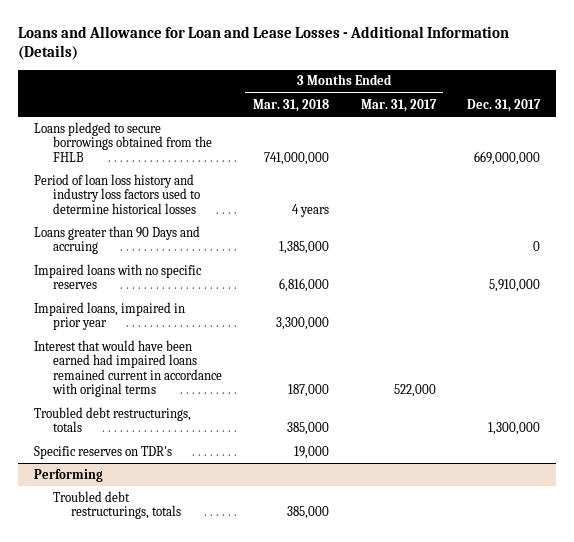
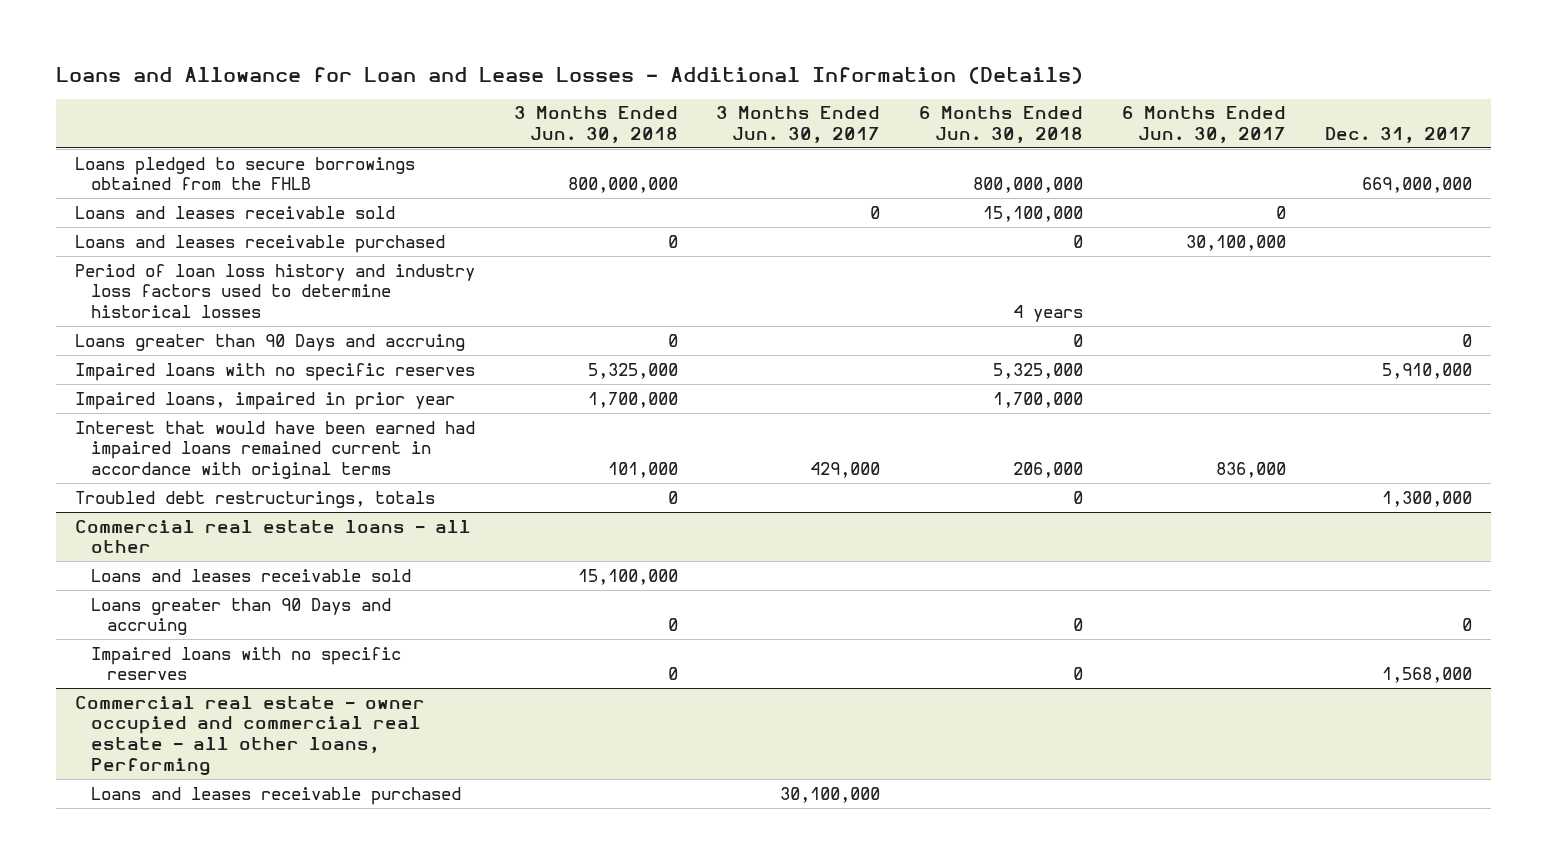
- | 3 Months Ended Mar. 31, 2018 | 3 Months Ended Mar. 31, 2017 | Dec. 31, 2017
+ | 3 Months Ended Jun. 30, 2018 | 3 Months Ended Jun. 30, 2017 | 6 Months Ended Jun. 30, 2018 | 6 Months Ended Jun. 30, 2017 | Dec. 31, 2017
+ Loans and leases receivable sold | | 0 | 15,100,000 | 0 |
+ Loans and leases receivable purchased | 0 | | 0 | 30,100,000 |
- Specific reserves on TDR's | 19,000 | |
- Performing
- Troubled debt restructurings, totals | 385,000 | |
+ Commercial real estate loans - all other
+ Loans and leases receivable sold | 15,100,000 | | | |
+ Loans greater than 90 Days and accruing | 0 | | 0 | | 0
+ Impaired loans with no specific reserves | 0 | | 0 | | 1,568,000
+ Commercial real estate - owner occupied and commercial real estate - all other loans, Performing
+ Loans and leases receivable purchased | | 30,100,000 | | |

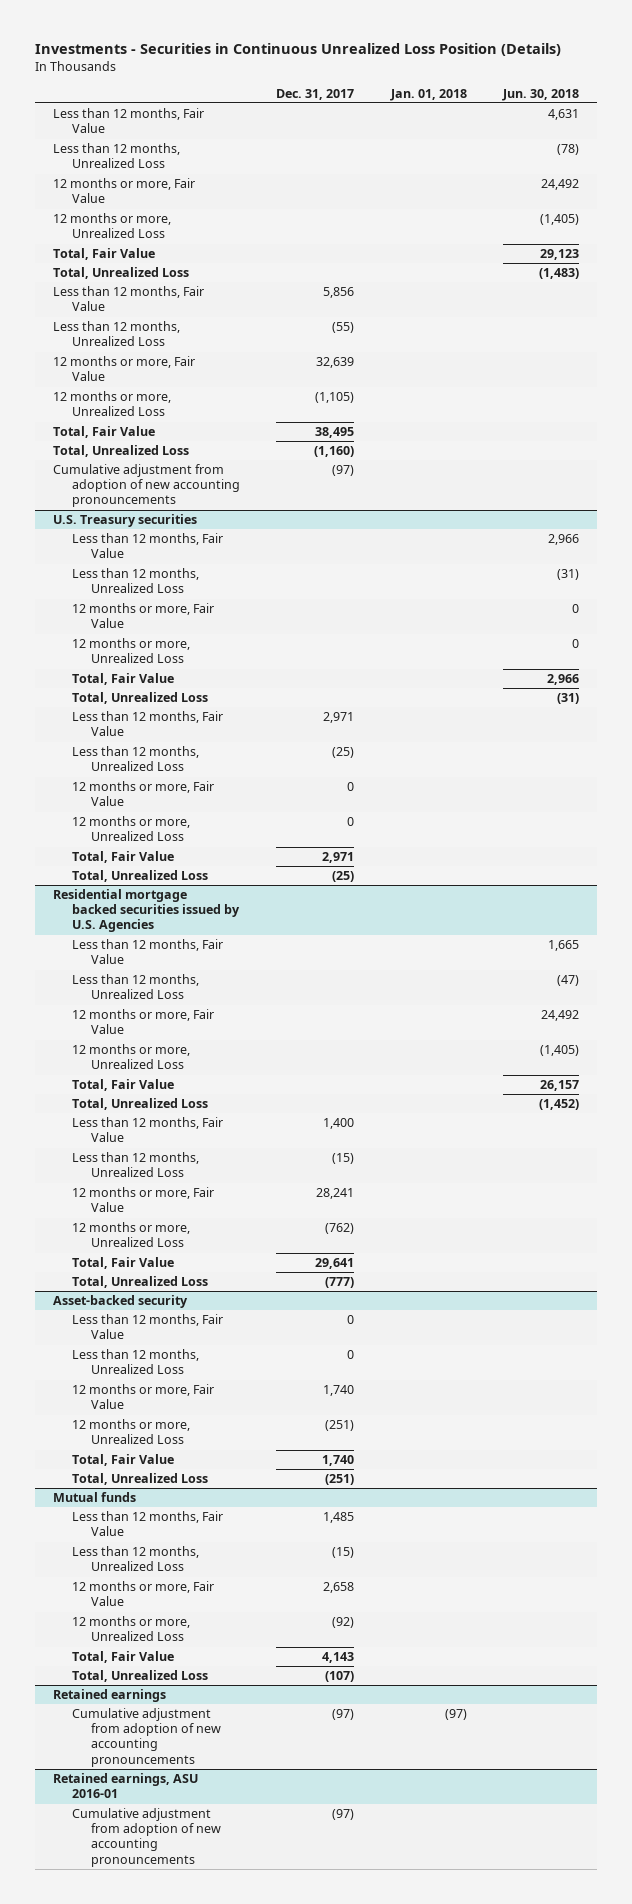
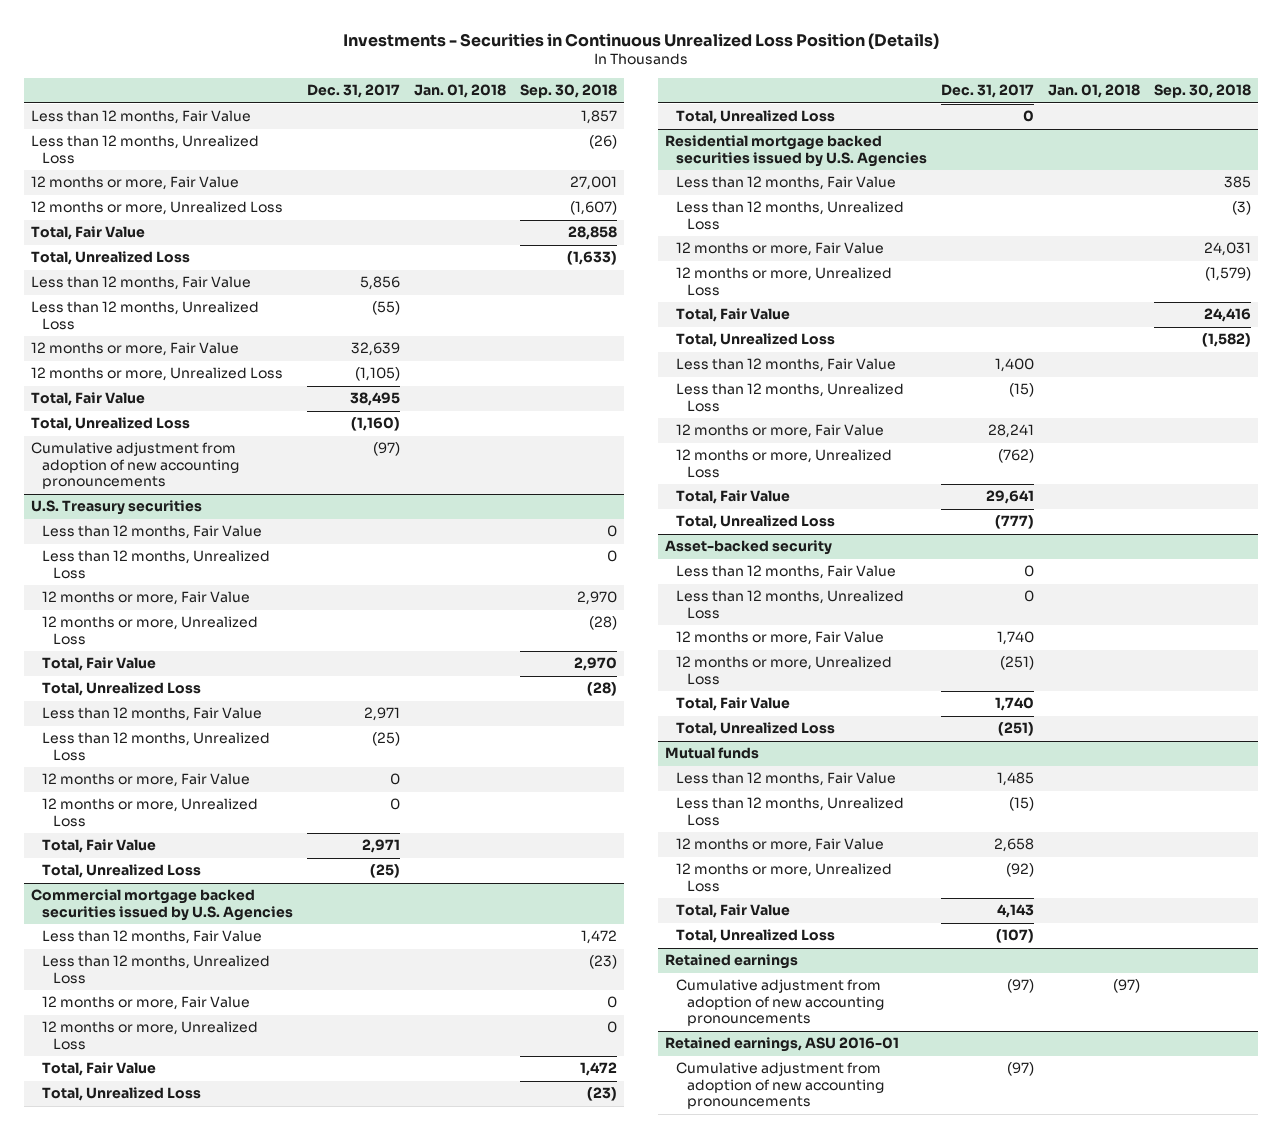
- | Dec. 31, 2017 | Jan. 01, 2018 | Jun. 30, 2018
+ | Dec. 31, 2017 | Jan. 01, 2018 | Sep. 30, 2018
+ Commercial mortgage backed securities issued by U.S. Agencies
+ Less than 12 months, Fair Value | | | 1,472
+ Less than 12 months, Unrealized Loss | | | (23)
+ 12 months or more, Fair Value | | | 0
+ 12 months or more, Unrealized Loss | | | 0
+ Total, Fair Value | | | 1,472
+ Total, Unrealized Loss | | | (23)
+ Total, Unrealized Loss | 0 | |

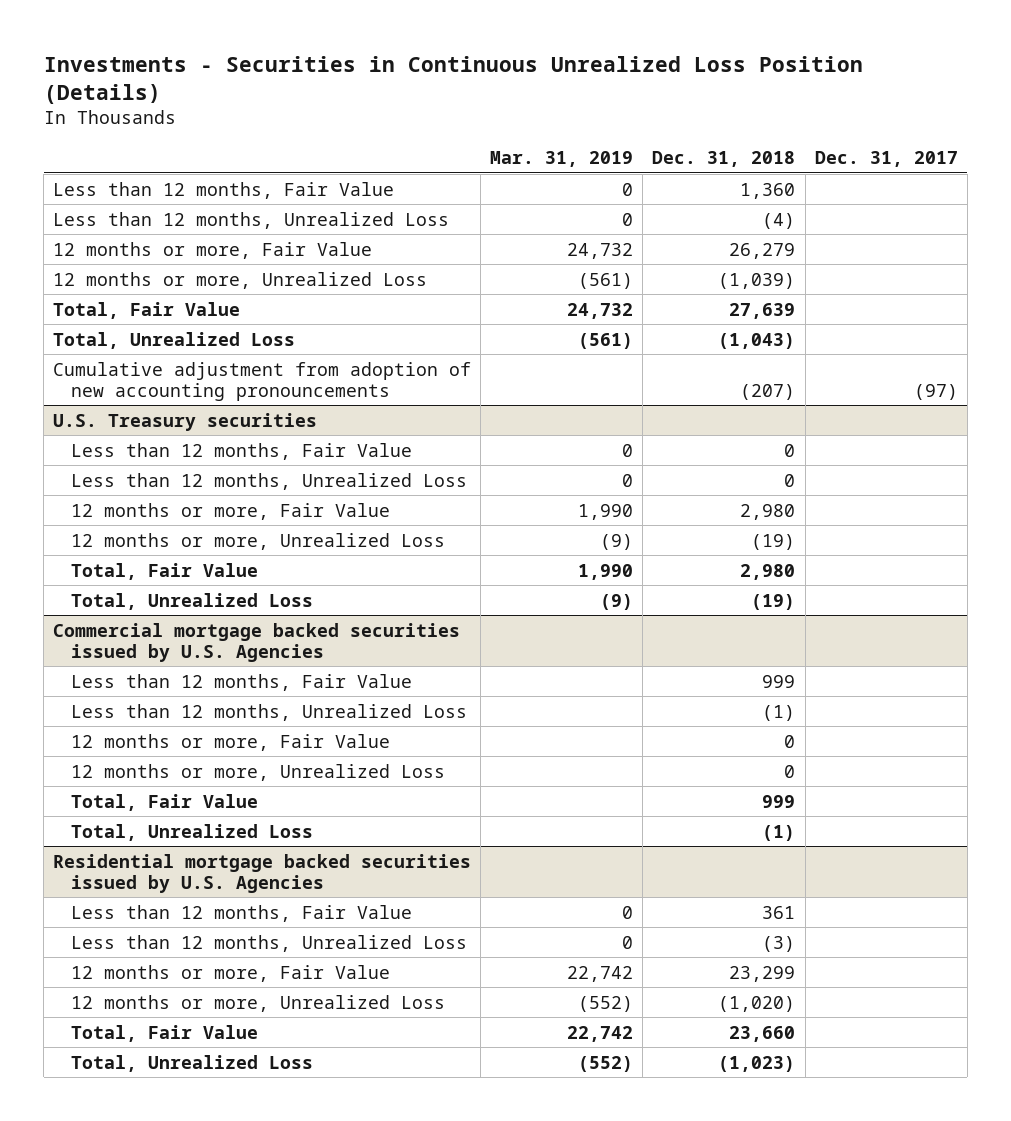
- | Dec. 31, 2017 | Jan. 01, 2018 | Sep. 30, 2018
+ | Mar. 31, 2019 | Dec. 31, 2018 | Dec. 31, 2017
- Less than 12 months, Fair Value | 5,856 | |
- Less than 12 months, Unrealized Loss | (55) | |
- 12 months or more, Fair Value | 32,639 | |
- 12 months or more, Unrealized Loss | (1,105) | |
- Total, Fair Value | 38,495 | |
- Total, Unrealized Loss | (1,160) | |
@ U.S. Treasury securities
- Less than 12 months, Fair Value | 2,971 | |
- Less than 12 months, Unrealized Loss | (25) | |
- 12 months or more, Fair Value | 0 | |
- 12 months or more, Unrealized Loss | 0 | |
- Total, Fair Value | 2,971 | |
- Total, Unrealized Loss | (25) | |
@ Commercial mortgage backed securities issued by U.S. Agencies
- Total, Unrealized Loss | 0 | |
@ Residential mortgage backed securities issued by U.S. Agencies
- Less than 12 months, Fair Value | 1,400 | |
- Less than 12 months, Unrealized Loss | (15) | |
- 12 months or more, Fair Value | 28,241 | |
- 12 months or more, Unrealized Loss | (762) | |
- Total, Fair Value | 29,641 | |
- Total, Unrealized Loss | (777) | |
- Asset-backed security
- Less than 12 months, Fair Value | 0 | |
- Less than 12 months, Unrealized Loss | 0 | |
- 12 months or more, Fair Value | 1,740 | |
- 12 months or more, Unrealized Loss | (251) | |
- Total, Fair Value | 1,740 | |
- Total, Unrealized Loss | (251) | |
- Mutual funds
- Less than 12 months, Fair Value | 1,485 | |
- Less than 12 months, Unrealized Loss | (15) | |
- 12 months or more, Fair Value | 2,658 | |
- 12 months or more, Unrealized Loss | (92) | |
- Total, Fair Value | 4,143 | |
- Total, Unrealized Loss | (107) | |
- Retained earnings
- Cumulative adjustment from adoption of new accounting pronouncements | (97) | (97) |
- Retained earnings, ASU 2016-01
- Cumulative adjustment from adoption of new accounting pronouncements | (97) | |

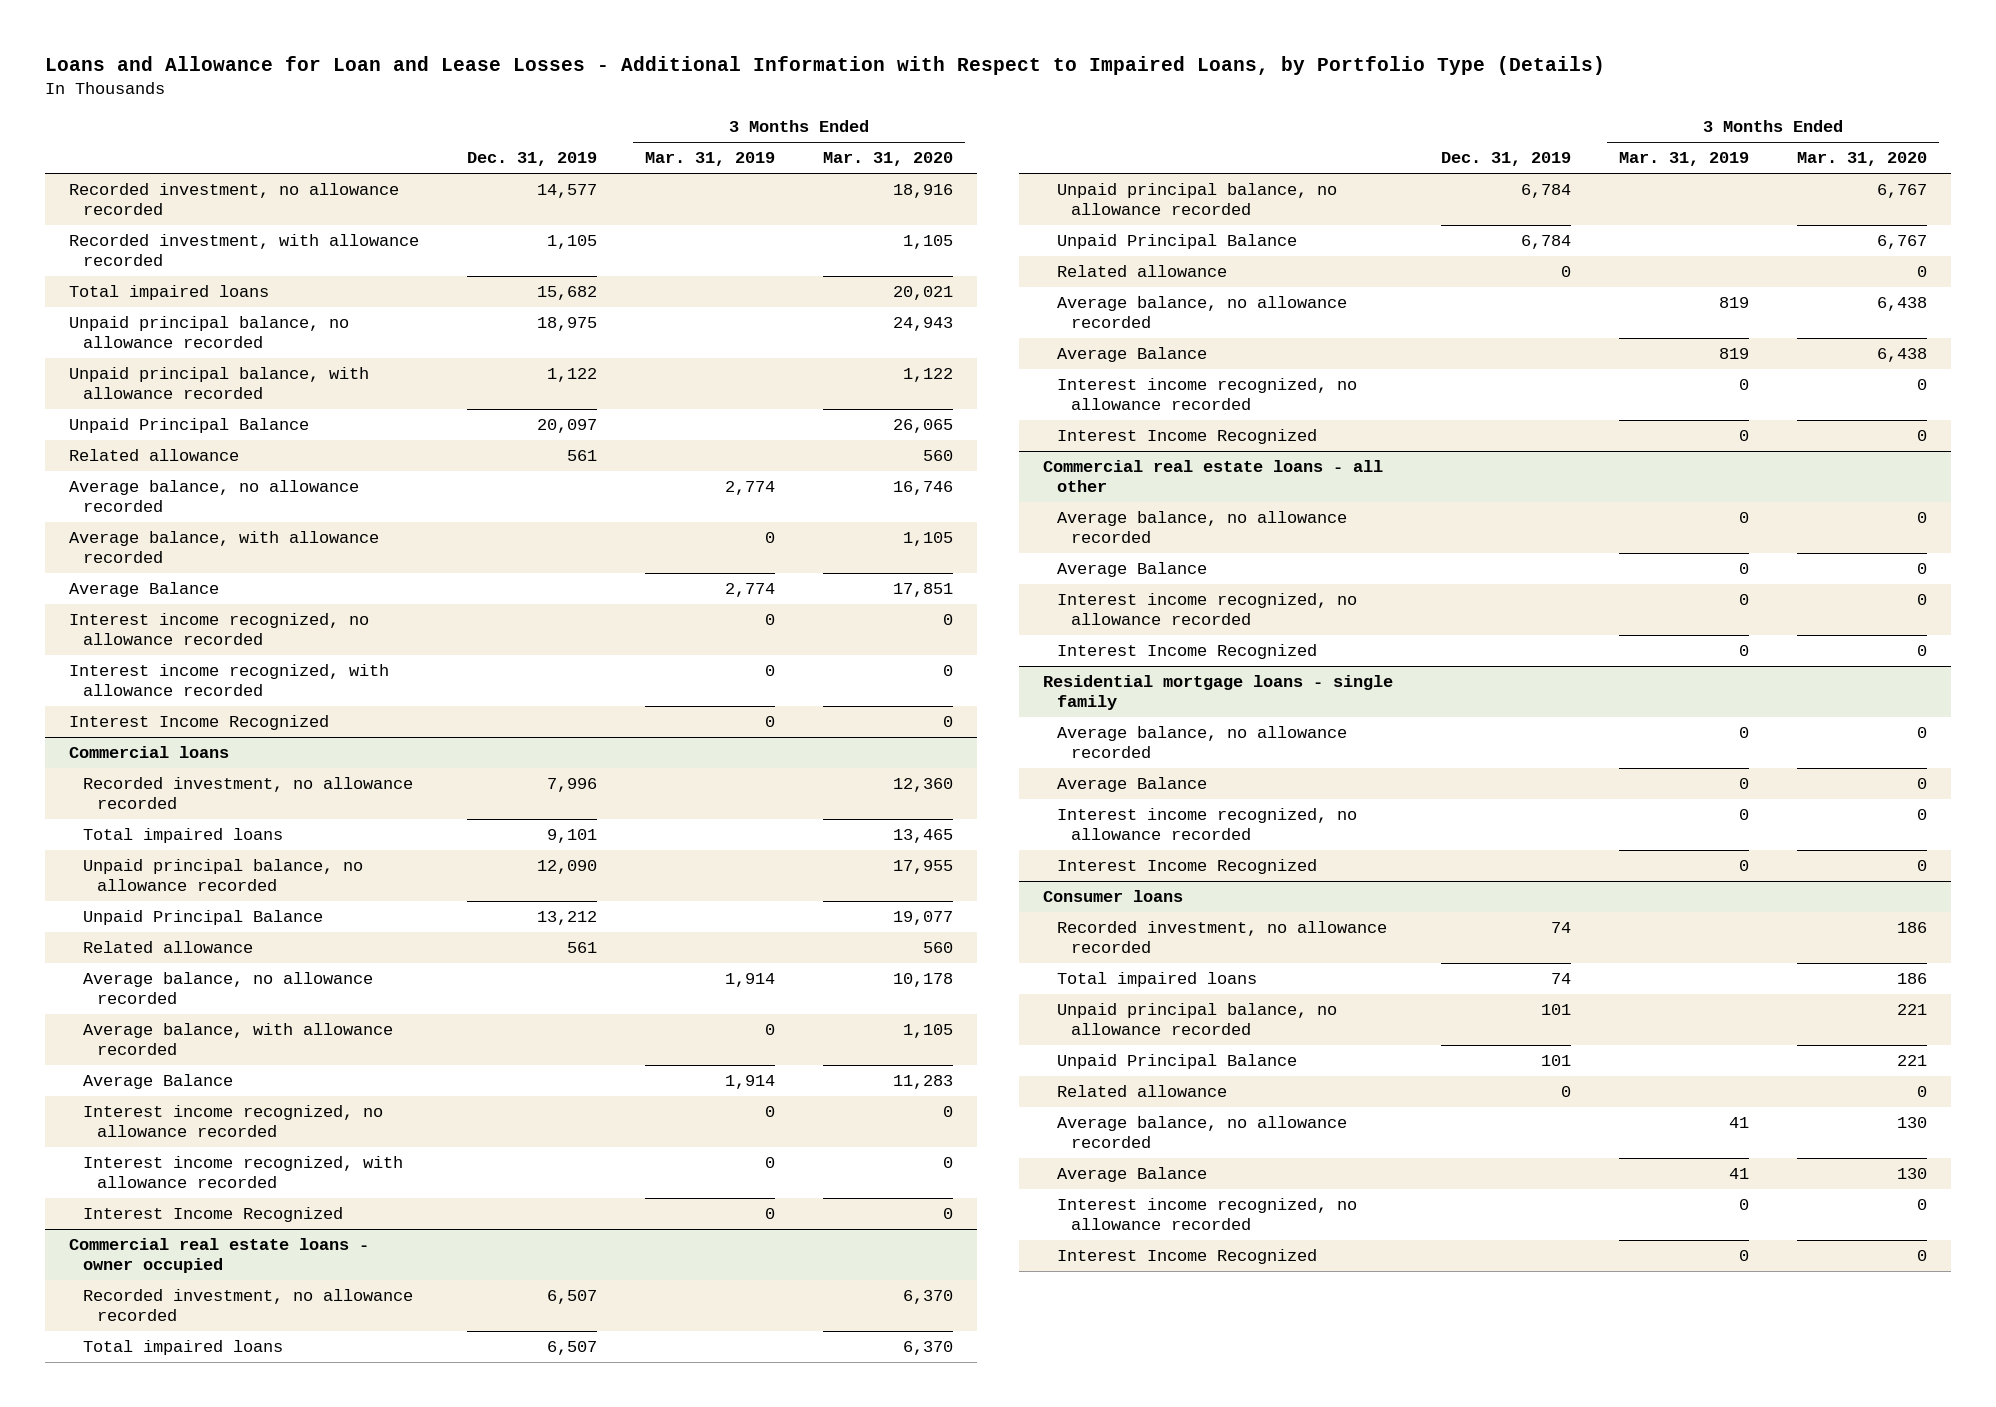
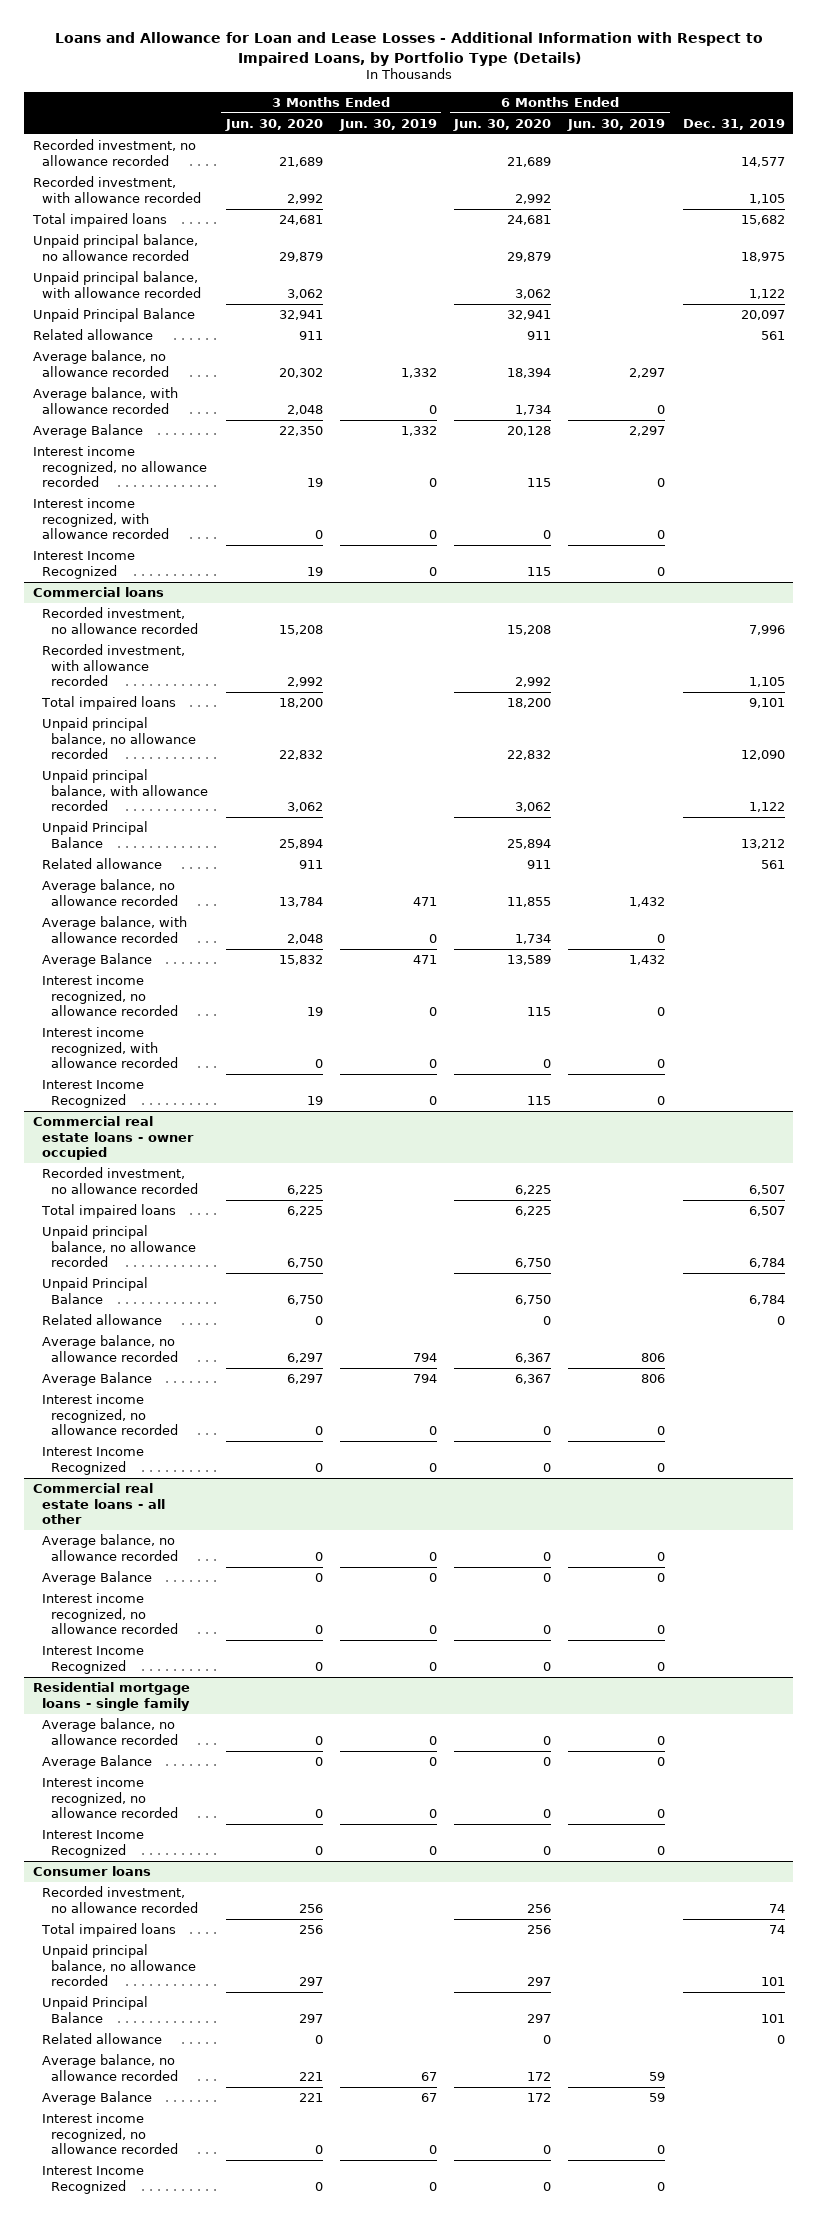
- | Dec. 31, 2019 | 3 Months Ended Mar. 31, 2019 | 3 Months Ended Mar. 31, 2020
+ | 3 Months Ended Jun. 30, 2020 | 3 Months Ended Jun. 30, 2019 | 6 Months Ended Jun. 30, 2020 | 6 Months Ended Jun. 30, 2019 | Dec. 31, 2019
@ Commercial loans
+ Recorded investment, with allowance recorded | 2,992 | | 2,992 | | 1,105
+ Unpaid principal balance, with allowance recorded | 3,062 | | 3,062 | | 1,122

